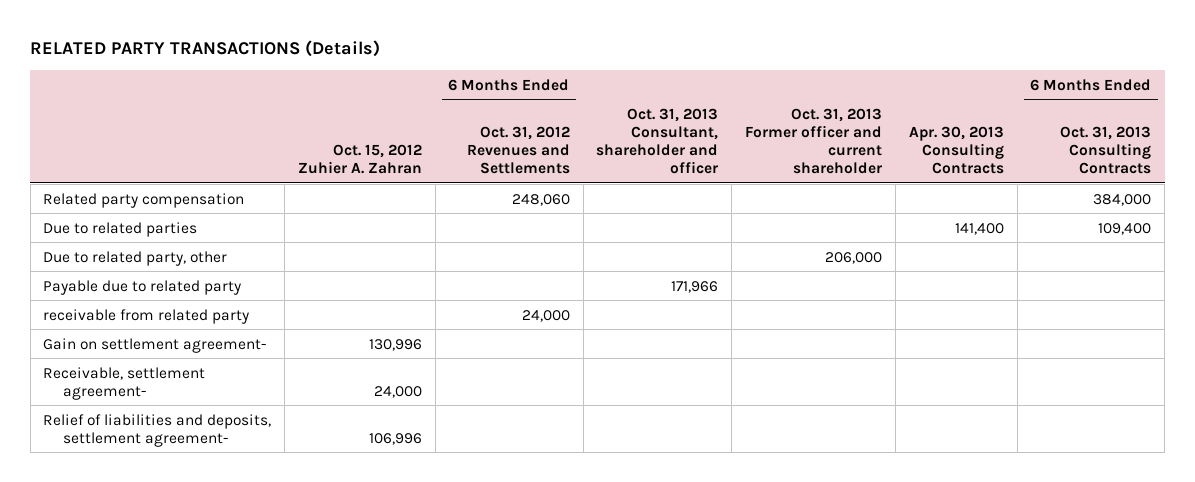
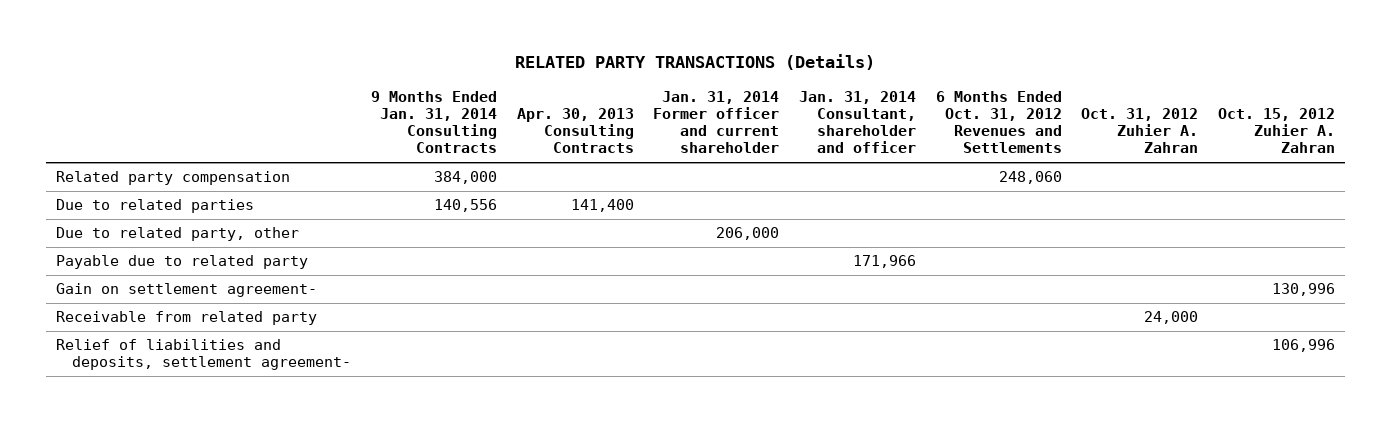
- | Oct. 15, 2012 Zuhier A. Zahran | 6 Months Ended Oct. 31, 2012 Revenues and Settlements | Oct. 31, 2013 Consultant, shareholder and officer | Oct. 31, 2013 Former officer and current shareholder | Apr. 30, 2013 Consulting Contracts | 6 Months Ended Oct. 31, 2013 Consulting Contracts
+ | 9 Months Ended Jan. 31, 2014 Consulting Contracts | Apr. 30, 2013 Consulting Contracts | Jan. 31, 2014 Former officer and current shareholder | Jan. 31, 2014 Consultant, shareholder and officer | 6 Months Ended Oct. 31, 2012 Revenues and Settlements | Oct. 31, 2012 Zuhier A. Zahran | Oct. 15, 2012 Zuhier A. Zahran
- receivable from related party | | 24,000 | | | |
- Receivable, settlement agreement- | 24,000 | | | | |
+ Receivable from related party | | | | | | 24,000 |

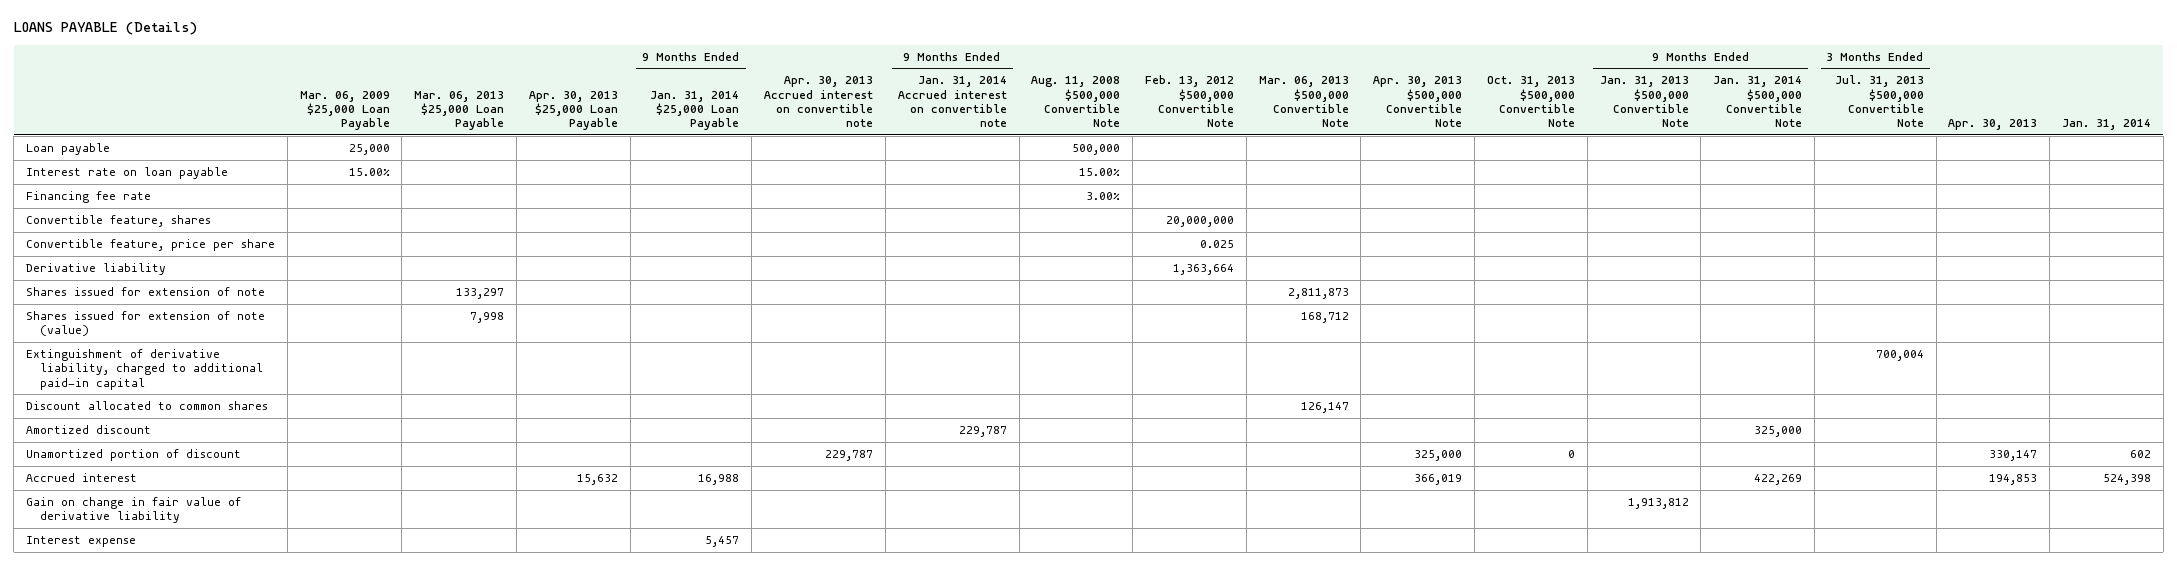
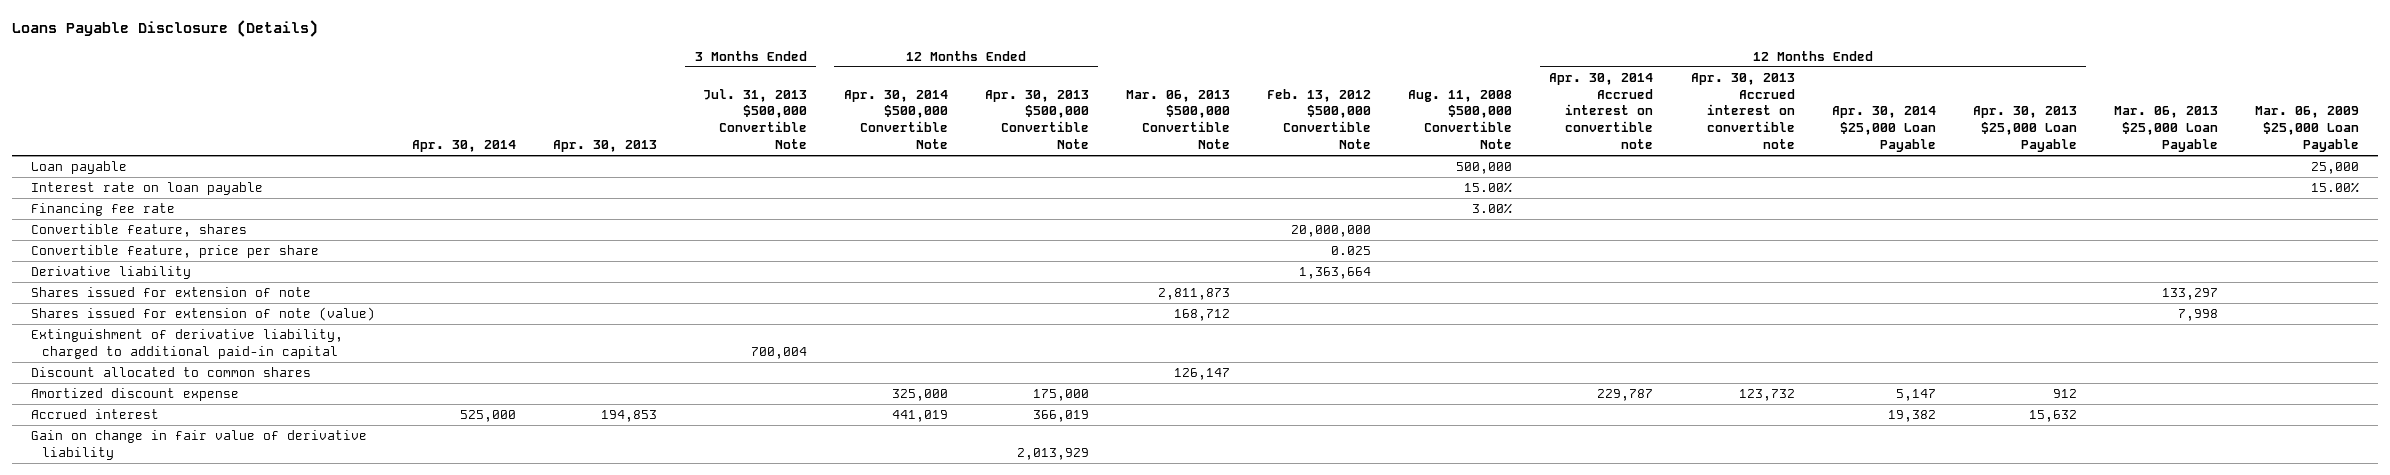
- LOANS PAYABLE (Details)
+ Loans Payable Disclosure (Details)
- | Mar. 06, 2009 $25,000 Loan Payable | Mar. 06, 2013 $25,000 Loan Payable | Apr. 30, 2013 $25,000 Loan Payable | 9 Months Ended Jan. 31, 2014 $25,000 Loan Payable | Apr. 30, 2013 Accrued interest on convertible note | 9 Months Ended Jan. 31, 2014 Accrued interest on convertible note | Aug. 11, 2008 $500,000 Convertible Note | Feb. 13, 2012 $500,000 Convertible Note | Mar. 06, 2013 $500,000 Convertible Note | Apr. 30, 2013 $500,000 Convertible Note | Oct. 31, 2013 $500,000 Convertible Note | 9 Months Ended Jan. 31, 2013 $500,000 Convertible Note | 9 Months Ended Jan. 31, 2014 $500,000 Convertible Note | 3 Months Ended Jul. 31, 2013 $500,000 Convertible Note | Apr. 30, 2013 | Jan. 31, 2014
+ | Apr. 30, 2014 | Apr. 30, 2013 | 3 Months Ended Jul. 31, 2013 $500,000 Convertible Note | 12 Months Ended Apr. 30, 2014 $500,000 Convertible Note | 12 Months Ended Apr. 30, 2013 $500,000 Convertible Note | Mar. 06, 2013 $500,000 Convertible Note | Feb. 13, 2012 $500,000 Convertible Note | Aug. 11, 2008 $500,000 Convertible Note | 12 Months Ended Apr. 30, 2014 Accrued interest on convertible note | 12 Months Ended Apr. 30, 2013 Accrued interest on convertible note | 12 Months Ended Apr. 30, 2014 $25,000 Loan Payable | 12 Months Ended Apr. 30, 2013 $25,000 Loan Payable | Mar. 06, 2013 $25,000 Loan Payable | Mar. 06, 2009 $25,000 Loan Payable
- Amortized discount | | | | | | 229,787 | | | | | | | 325,000 | | |
- Unamortized portion of discount | | | | | 229,787 | | | | | 325,000 | 0 | | | | 330,147 | 602
+ Amortized discount expense | | | | 325,000 | 175,000 | | | | 229,787 | 123,732 | 5,147 | 912 | |
- Interest expense | | | | 5,457 | | | | | | | | | | | |

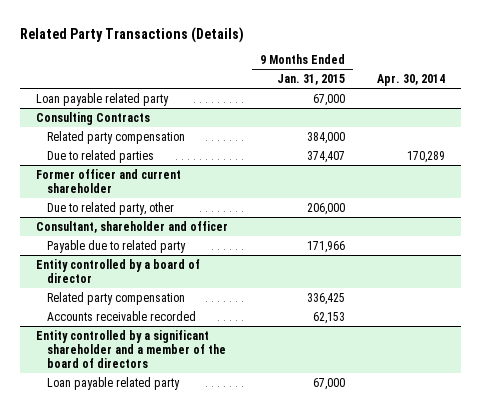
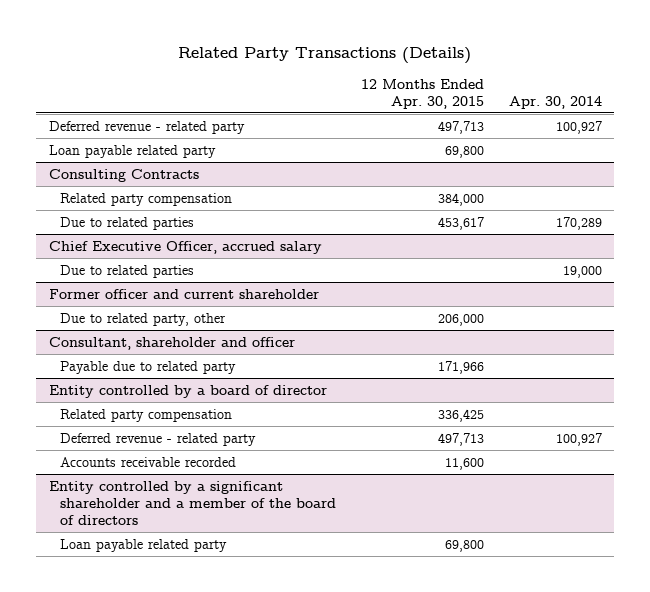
- | 9 Months Ended Jan. 31, 2015 | Apr. 30, 2014
+ | 12 Months Ended Apr. 30, 2015 | Apr. 30, 2014
+ Deferred revenue - related party | 497,713 | 100,927
+ Chief Executive Officer, accrued salary
+ Due to related parties | | 19,000
@ Entity controlled by a board of director
+ Deferred revenue - related party | 497,713 | 100,927

